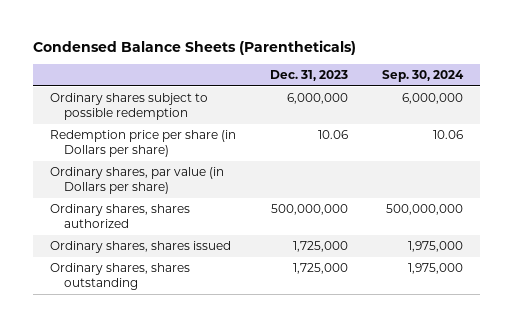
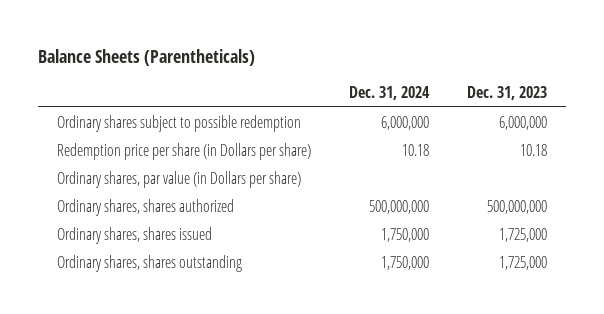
- Condensed Balance Sheets (Parentheticals)
+ Balance Sheets (Parentheticals)
- | Dec. 31, 2023 | Sep. 30, 2024
+ | Dec. 31, 2024 | Dec. 31, 2023
- Redemption price per share (in Dollars per share) | 10.06 | 10.06
+ Redemption price per share (in Dollars per share) | 10.18 | 10.18

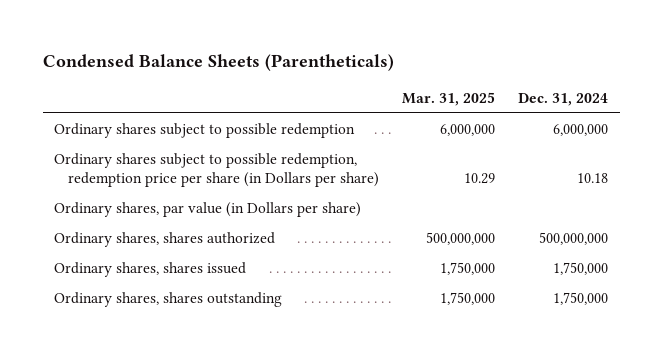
- Balance Sheets (Parentheticals)
+ Condensed Balance Sheets (Parentheticals)
- | Dec. 31, 2024 | Dec. 31, 2023
+ | Mar. 31, 2025 | Dec. 31, 2024
- Redemption price per share (in Dollars per share) | 10.18 | 10.18
+ Ordinary shares subject to possible redemption, redemption price per share (in Dollars per share) | 10.29 | 10.18

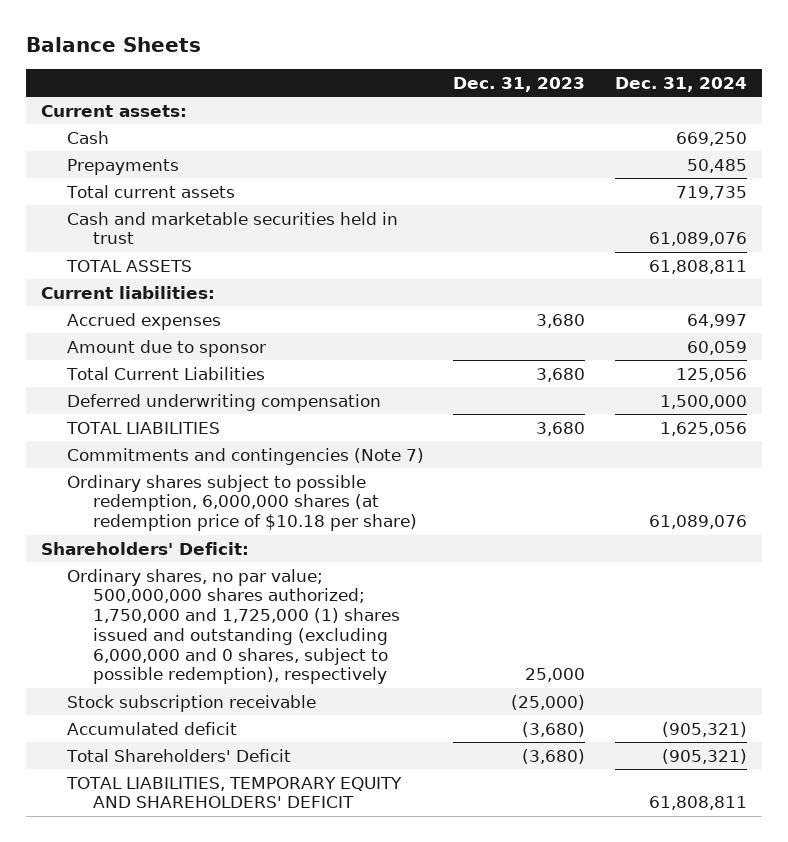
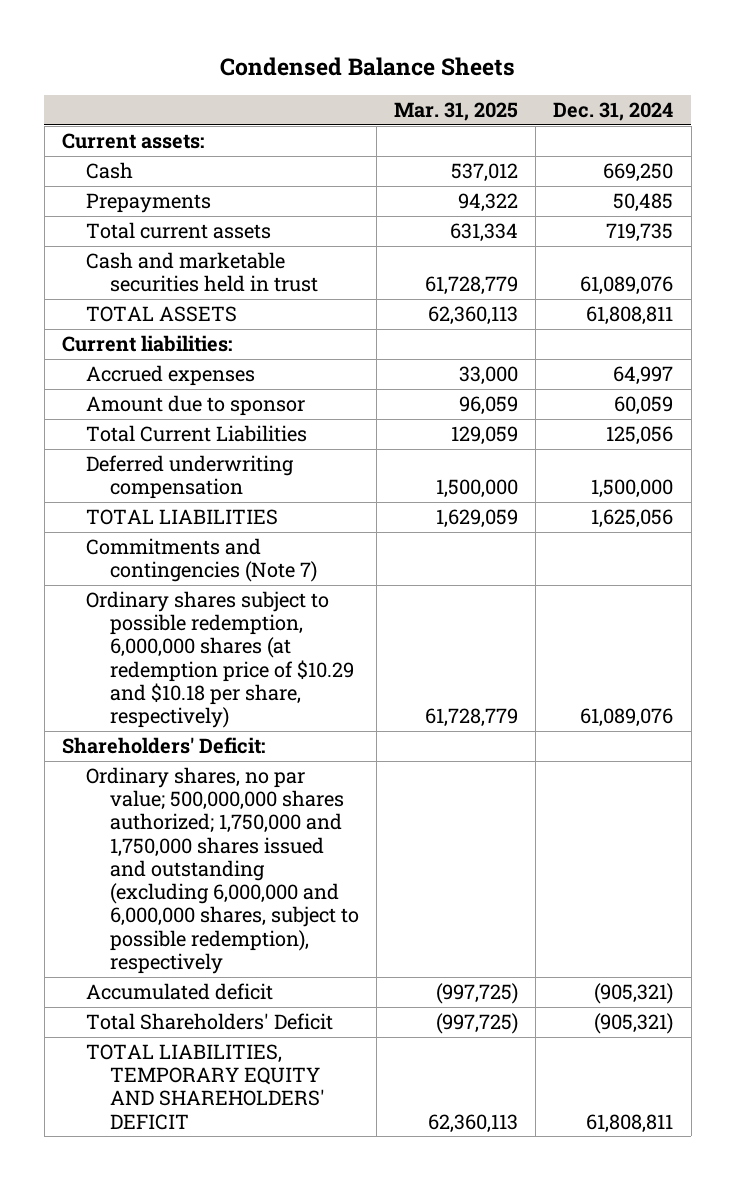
- Balance Sheets
+ Condensed Balance Sheets
- | Dec. 31, 2023 | Dec. 31, 2024
+ | Mar. 31, 2025 | Dec. 31, 2024
- Ordinary shares subject to possible redemption, 6,000,000 shares (at redemption price of $10.18 per share) | | 61,089,076
+ Ordinary shares subject to possible redemption, 6,000,000 shares (at redemption price of $10.29 and $10.18 per share, respectively) | 61,728,779 | 61,089,076
- Ordinary shares, no par value; 500,000,000 shares authorized; 1,750,000 and 1,725,000 (1) shares issued and outstanding (excluding 6,000,000 and 0 shares, subject to possible redemption), respectively | 25,000 |
- Stock subscription receivable | (25,000) |
+ Ordinary shares, no par value; 500,000,000 shares authorized; 1,750,000 and 1,750,000 shares issued and outstanding (excluding 6,000,000 and 6,000,000 shares, subject to possible redemption), respectively

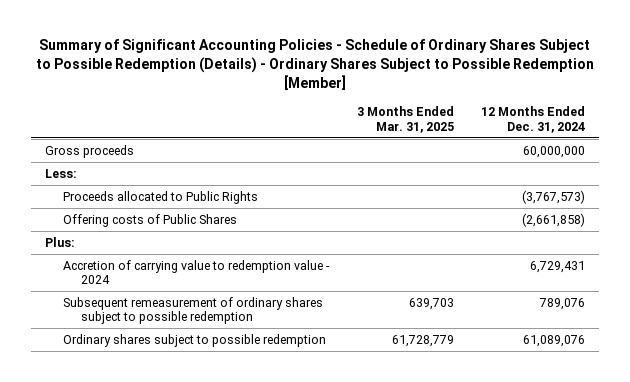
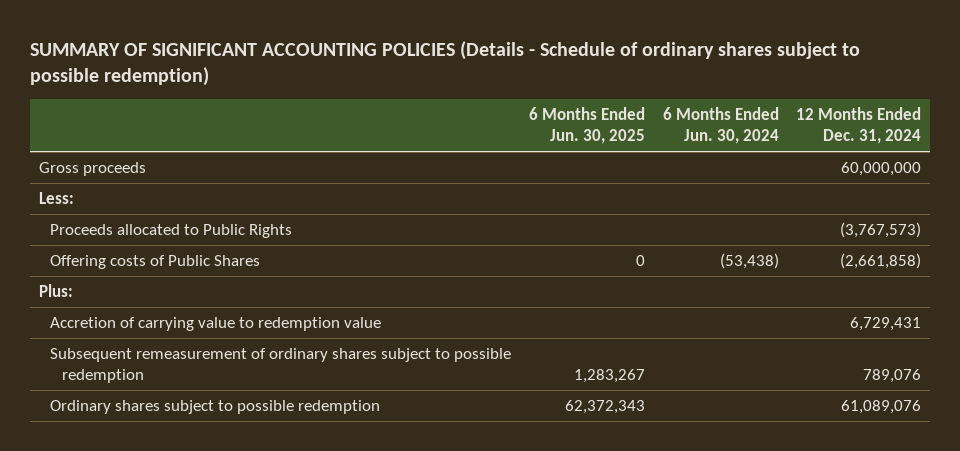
- Summary of Significant Accounting Policies - Schedule of Ordinary Shares Subject to Possible Redemption (Details) - Ordinary Shares Subject to Possible Redemption [Member]
+ SUMMARY OF SIGNIFICANT ACCOUNTING POLICIES (Details - Schedule of ordinary shares subject to possible redemption)
- | 3 Months Ended Mar. 31, 2025 | 12 Months Ended Dec. 31, 2024
+ | 6 Months Ended Jun. 30, 2025 | 6 Months Ended Jun. 30, 2024 | 12 Months Ended Dec. 31, 2024
- Accretion of carrying value to redemption value - 2024 | | 6,729,431
+ Accretion of carrying value to redemption value | | | 6,729,431

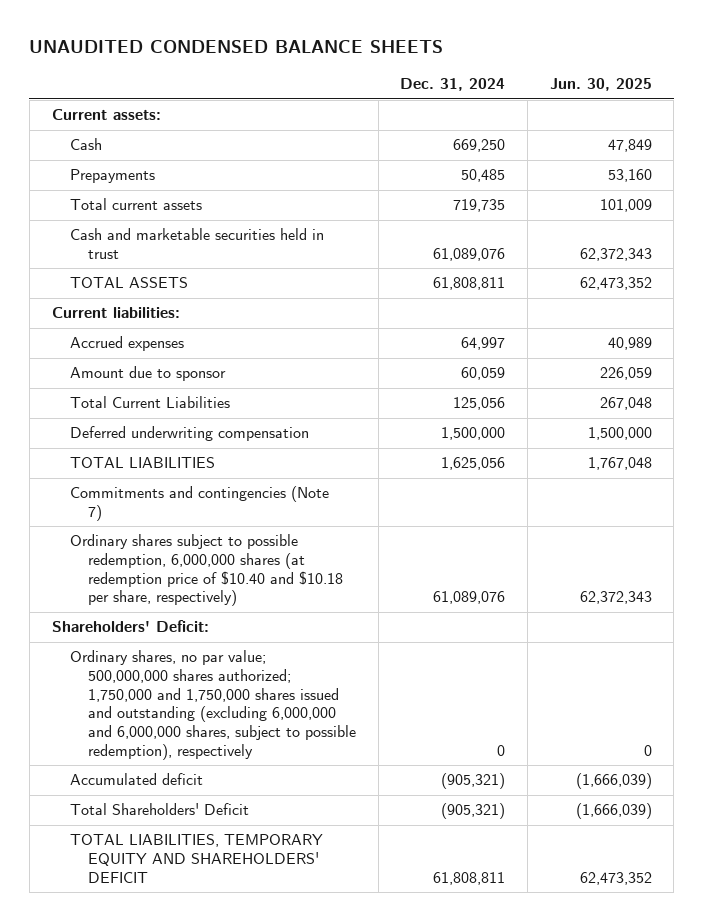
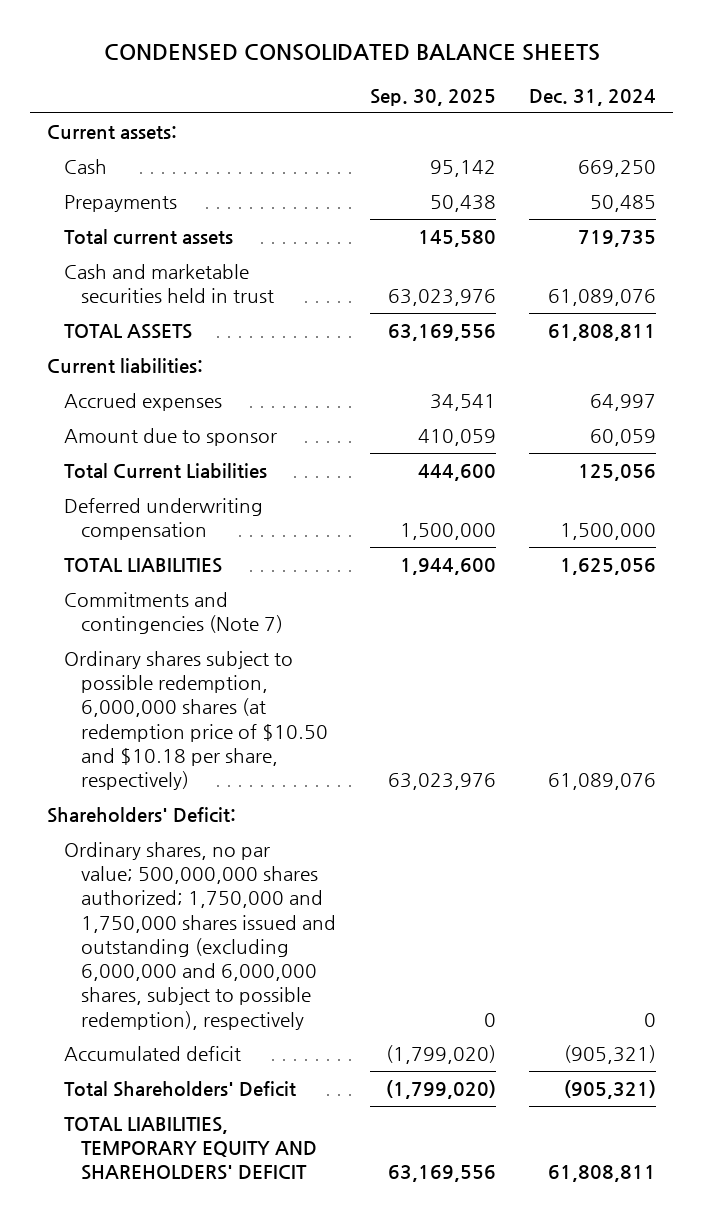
- UNAUDITED CONDENSED BALANCE SHEETS
+ CONDENSED CONSOLIDATED BALANCE SHEETS
- | Dec. 31, 2024 | Jun. 30, 2025
+ | Sep. 30, 2025 | Dec. 31, 2024
- Ordinary shares subject to possible redemption, 6,000,000 shares (at redemption price of $10.40 and $10.18 per share, respectively) | 61,089,076 | 62,372,343
+ Ordinary shares subject to possible redemption, 6,000,000 shares (at redemption price of $10.50 and $10.18 per share, respectively) | 63,023,976 | 61,089,076

